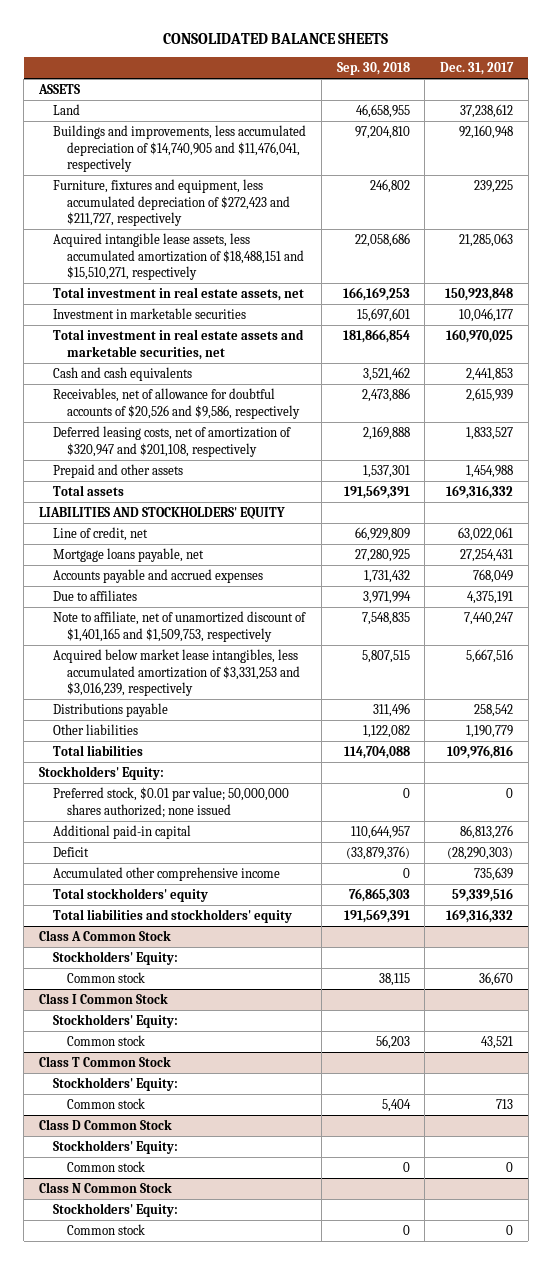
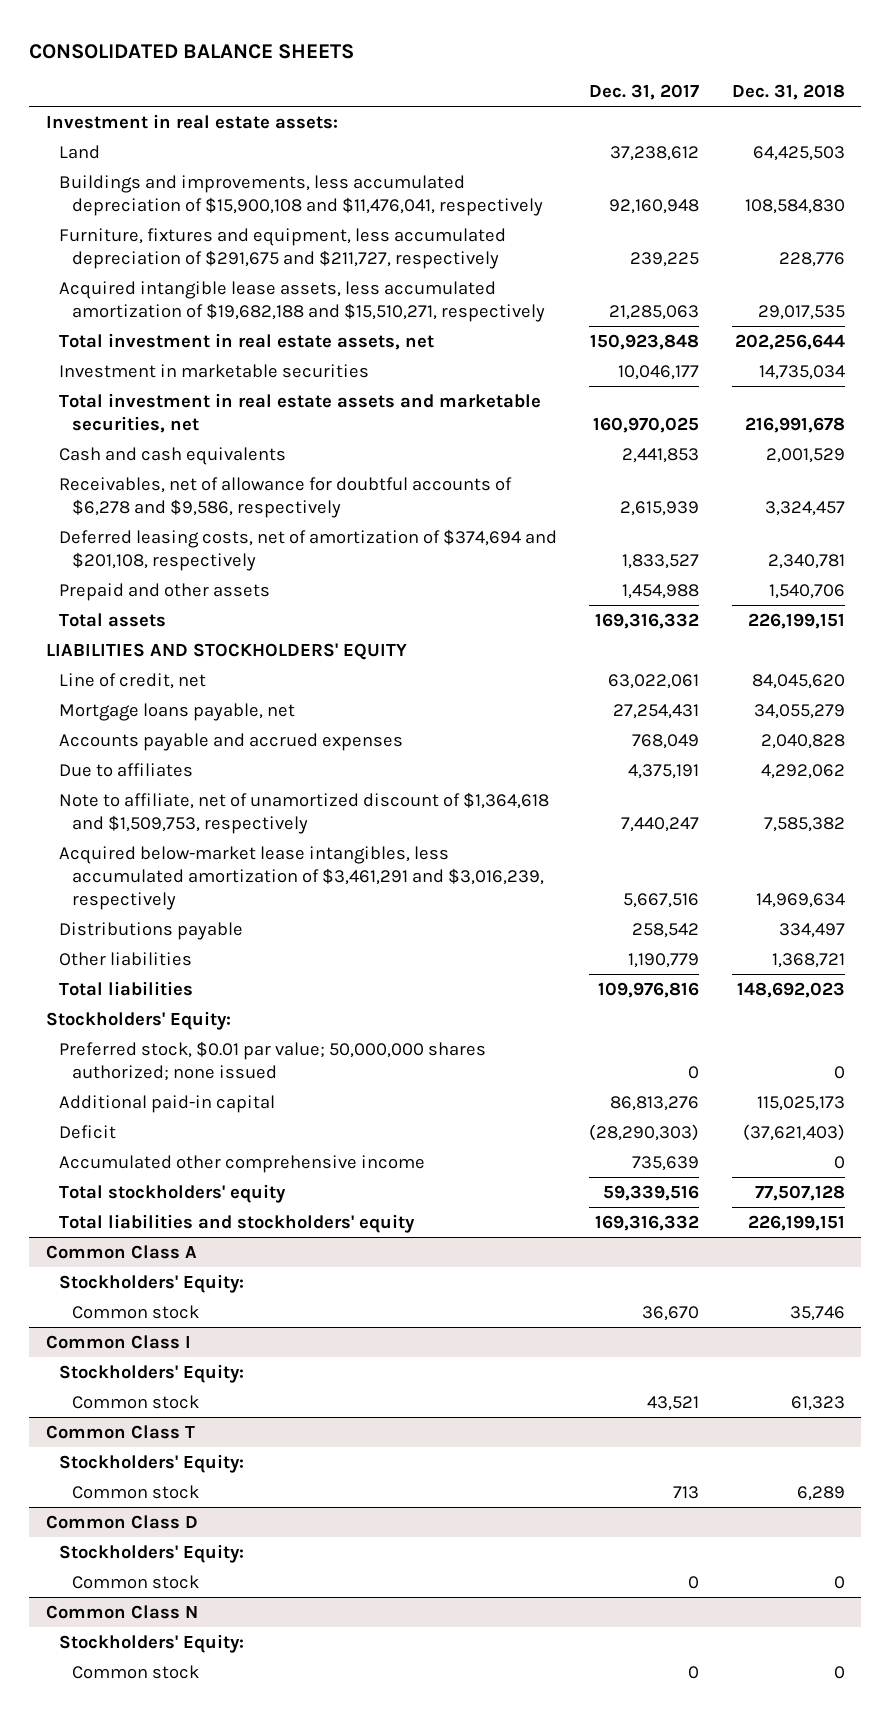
- | Sep. 30, 2018 | Dec. 31, 2017
+ | Dec. 31, 2017 | Dec. 31, 2018
- ASSETS
+ Investment in real estate assets:
- Buildings and improvements, less accumulated depreciation of $14,740,905 and $11,476,041, respectively | 97,204,810 | 92,160,948
- Furniture, fixtures and equipment, less accumulated depreciation of $272,423 and $211,727, respectively | 246,802 | 239,225
- Acquired intangible lease assets, less accumulated amortization of $18,488,151 and $15,510,271, respectively | 22,058,686 | 21,285,063
+ Buildings and improvements, less accumulated depreciation of $15,900,108 and $11,476,041, respectively | 92,160,948 | 108,584,830
+ Furniture, fixtures and equipment, less accumulated depreciation of $291,675 and $211,727, respectively | 239,225 | 228,776
+ Acquired intangible lease assets, less accumulated amortization of $19,682,188 and $15,510,271, respectively | 21,285,063 | 29,017,535
- Receivables, net of allowance for doubtful accounts of $20,526 and $9,586, respectively | 2,473,886 | 2,615,939
- Deferred leasing costs, net of amortization of $320,947 and $201,108, respectively | 2,169,888 | 1,833,527
+ Receivables, net of allowance for doubtful accounts of $6,278 and $9,586, respectively | 2,615,939 | 3,324,457
+ Deferred leasing costs, net of amortization of $374,694 and $201,108, respectively | 1,833,527 | 2,340,781
- Note to affiliate, net of unamortized discount of $1,401,165 and $1,509,753, respectively | 7,548,835 | 7,440,247
- Acquired below market lease intangibles, less accumulated amortization of $3,331,253 and $3,016,239, respectively | 5,807,515 | 5,667,516
+ Note to affiliate, net of unamortized discount of $1,364,618 and $1,509,753, respectively | 7,440,247 | 7,585,382
+ Acquired below-market lease intangibles, less accumulated amortization of $3,461,291 and $3,016,239, respectively | 5,667,516 | 14,969,634
- Class A Common Stock
+ Common Class A
- Class I Common Stock
+ Common Class I
- Class T Common Stock
+ Common Class T
- Class D Common Stock
+ Common Class D
- Class N Common Stock
+ Common Class N

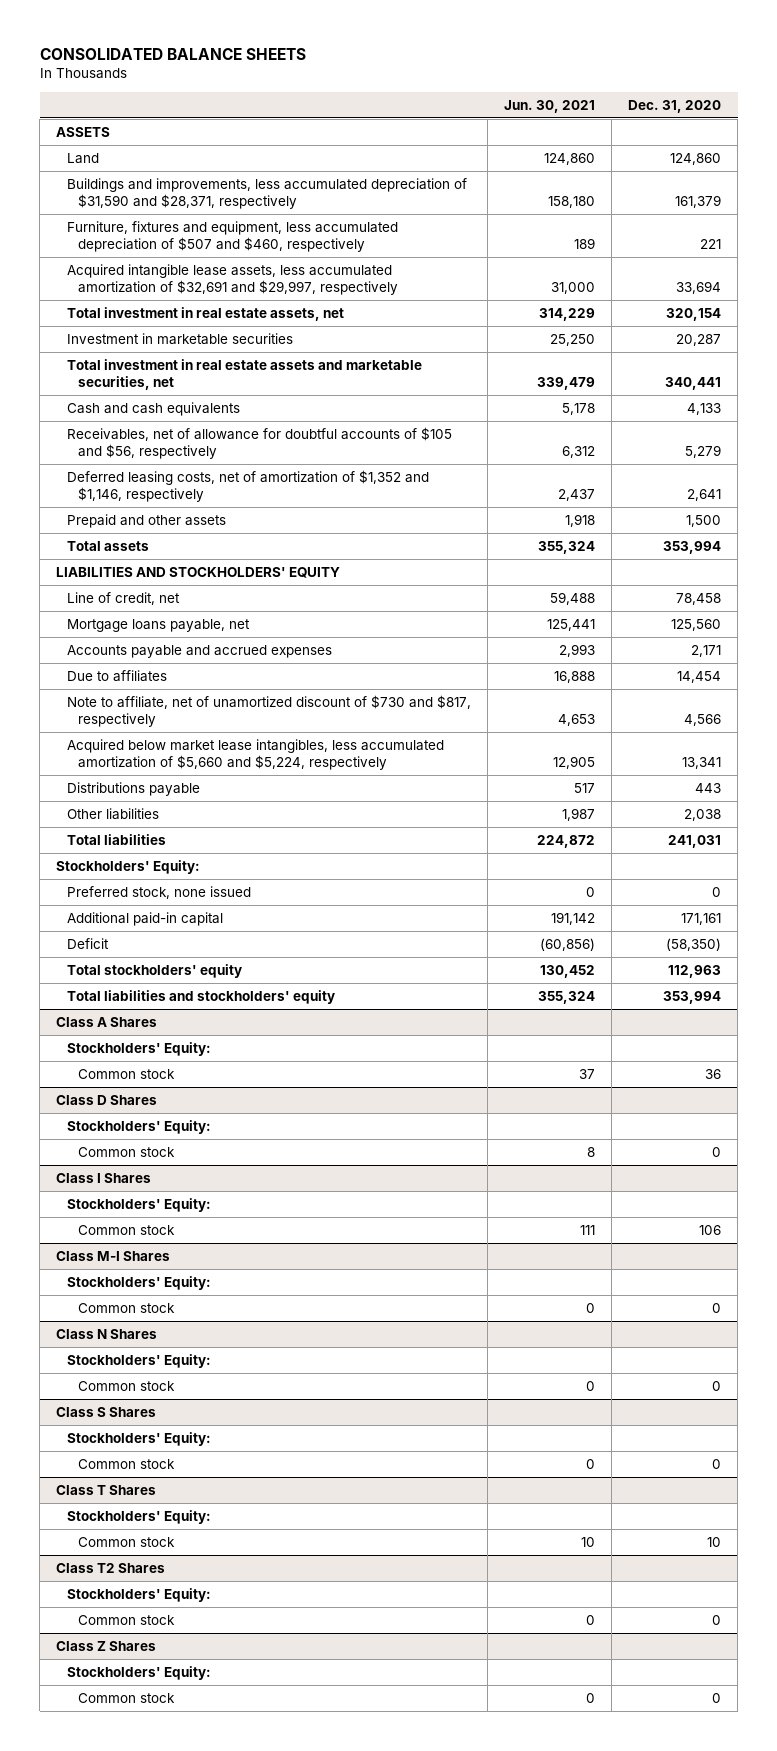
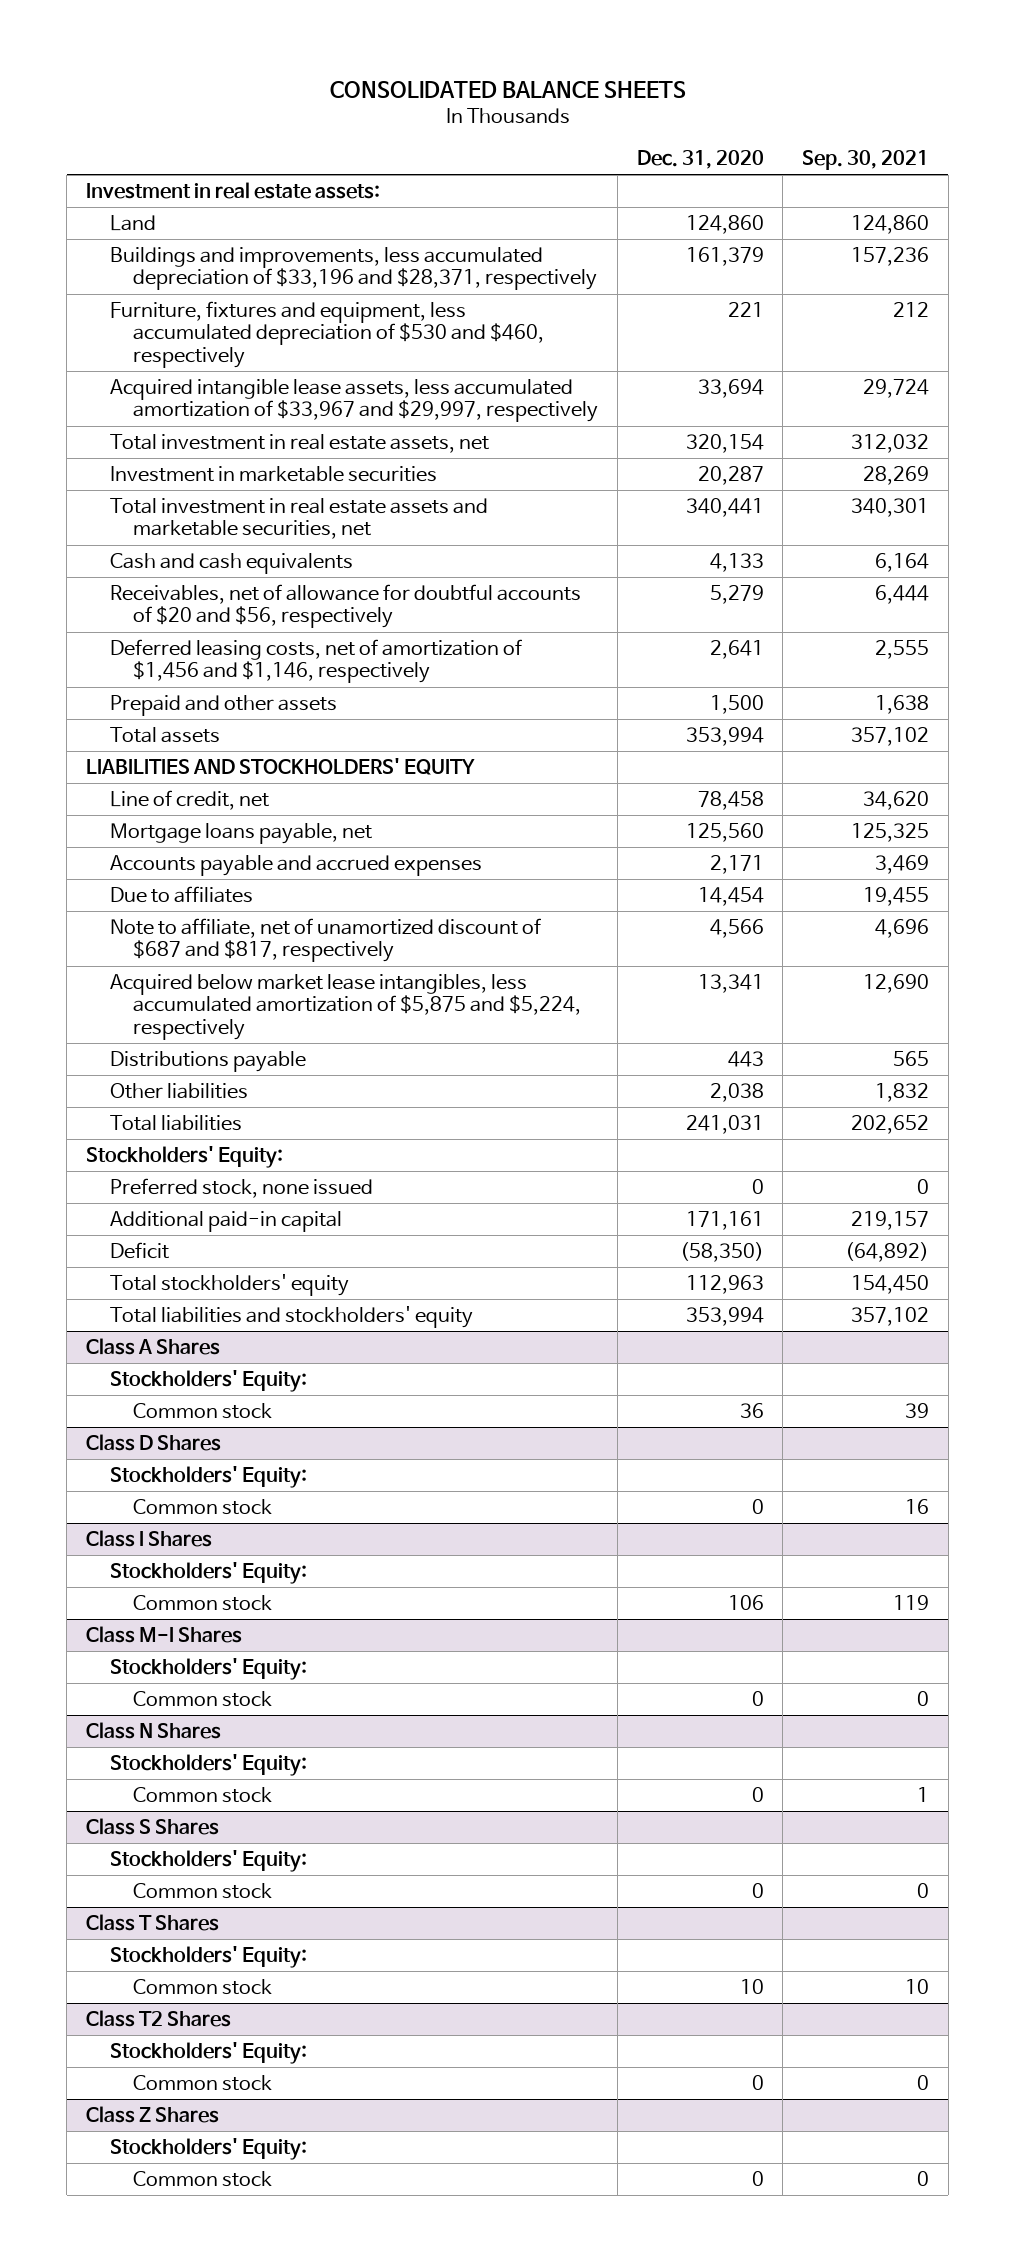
- | Jun. 30, 2021 | Dec. 31, 2020
+ | Dec. 31, 2020 | Sep. 30, 2021
- ASSETS
+ Investment in real estate assets:
- Buildings and improvements, less accumulated depreciation of $31,590 and $28,371, respectively | 158,180 | 161,379
- Furniture, fixtures and equipment, less accumulated depreciation of $507 and $460, respectively | 189 | 221
- Acquired intangible lease assets, less accumulated amortization of $32,691 and $29,997, respectively | 31,000 | 33,694
+ Buildings and improvements, less accumulated depreciation of $33,196 and $28,371, respectively | 161,379 | 157,236
+ Furniture, fixtures and equipment, less accumulated depreciation of $530 and $460, respectively | 221 | 212
+ Acquired intangible lease assets, less accumulated amortization of $33,967 and $29,997, respectively | 33,694 | 29,724
- Receivables, net of allowance for doubtful accounts of $105 and $56, respectively | 6,312 | 5,279
- Deferred leasing costs, net of amortization of $1,352 and $1,146, respectively | 2,437 | 2,641
+ Receivables, net of allowance for doubtful accounts of $20 and $56, respectively | 5,279 | 6,444
+ Deferred leasing costs, net of amortization of $1,456 and $1,146, respectively | 2,641 | 2,555
- Note to affiliate, net of unamortized discount of $730 and $817, respectively | 4,653 | 4,566
- Acquired below market lease intangibles, less accumulated amortization of $5,660 and $5,224, respectively | 12,905 | 13,341
+ Note to affiliate, net of unamortized discount of $687 and $817, respectively | 4,566 | 4,696
+ Acquired below market lease intangibles, less accumulated amortization of $5,875 and $5,224, respectively | 13,341 | 12,690

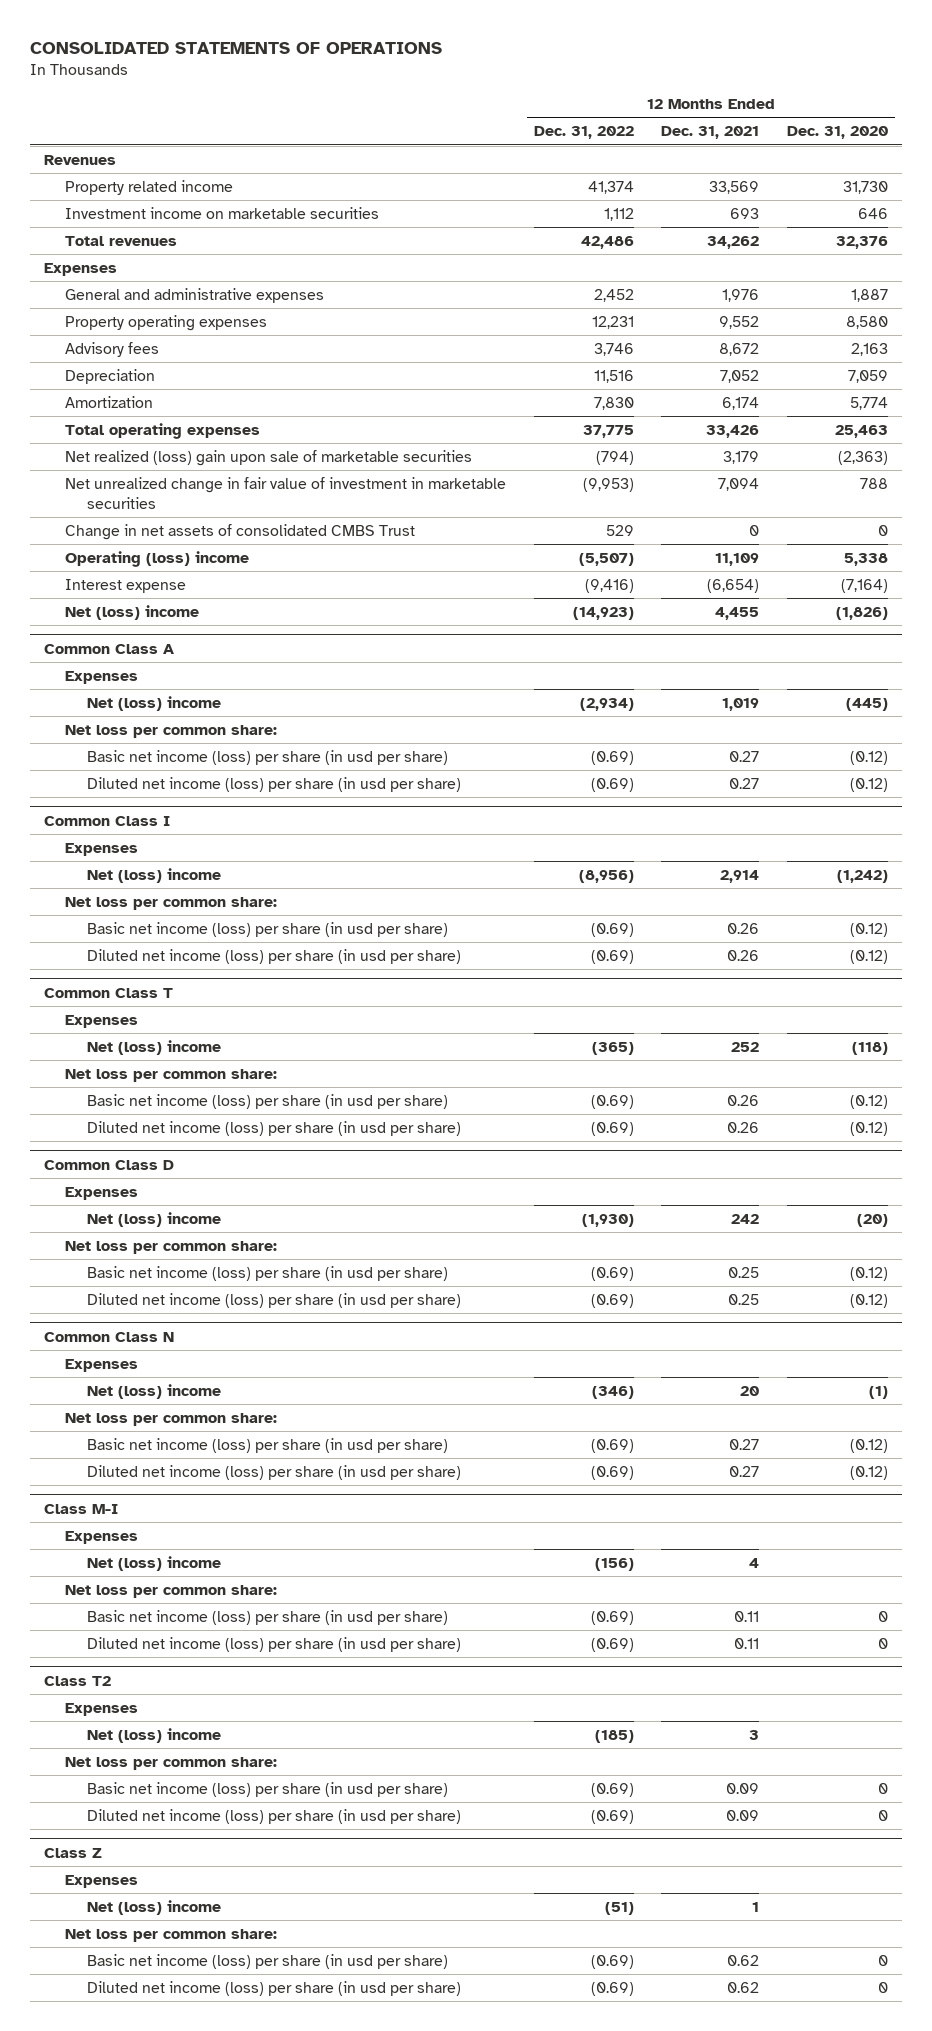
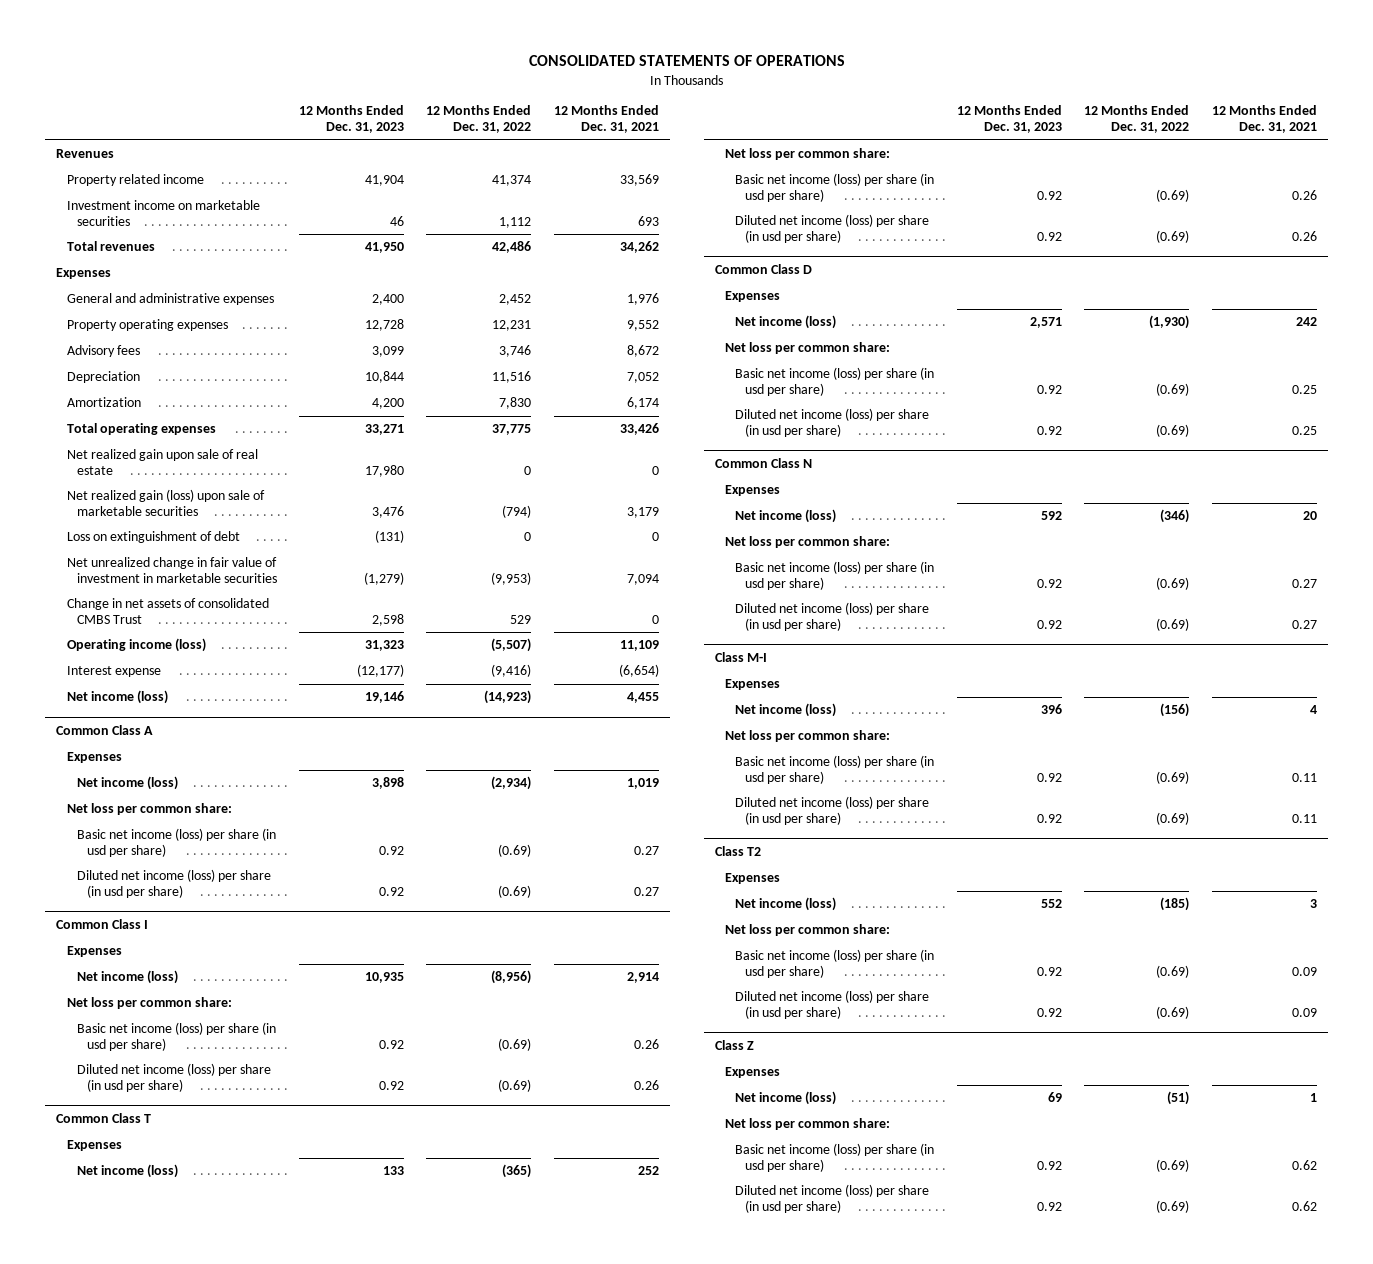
- | 12 Months Ended Dec. 31, 2022 | 12 Months Ended Dec. 31, 2021 | 12 Months Ended Dec. 31, 2020
+ | 12 Months Ended Dec. 31, 2023 | 12 Months Ended Dec. 31, 2022 | 12 Months Ended Dec. 31, 2021
- Net realized (loss) gain upon sale of marketable securities | (794) | 3,179 | (2,363)
+ Net realized gain upon sale of real estate | 17,980 | 0 | 0
+ Net realized gain (loss) upon sale of marketable securities | 3,476 | (794) | 3,179
+ Loss on extinguishment of debt | (131) | 0 | 0
- Operating (loss) income | (5,507) | 11,109 | 5,338
+ Operating income (loss) | 31,323 | (5,507) | 11,109
- Net (loss) income | (14,923) | 4,455 | (1,826)
+ Net income (loss) | 19,146 | (14,923) | 4,455
@ Common Class A
- Net (loss) income | (2,934) | 1,019 | (445)
+ Net income (loss) | 3,898 | (2,934) | 1,019
@ Common Class I
- Net (loss) income | (8,956) | 2,914 | (1,242)
+ Net income (loss) | 10,935 | (8,956) | 2,914
@ Common Class T
- Net (loss) income | (365) | 252 | (118)
+ Net income (loss) | 133 | (365) | 252
@ Common Class D
- Net (loss) income | (1,930) | 242 | (20)
+ Net income (loss) | 2,571 | (1,930) | 242
@ Common Class N
- Net (loss) income | (346) | 20 | (1)
+ Net income (loss) | 592 | (346) | 20
@ Class M-I
- Net (loss) income | (156) | 4 |
+ Net income (loss) | 396 | (156) | 4
@ Class T2
- Net (loss) income | (185) | 3 |
+ Net income (loss) | 552 | (185) | 3
@ Class Z
- Net (loss) income | (51) | 1 |
+ Net income (loss) | 69 | (51) | 1

